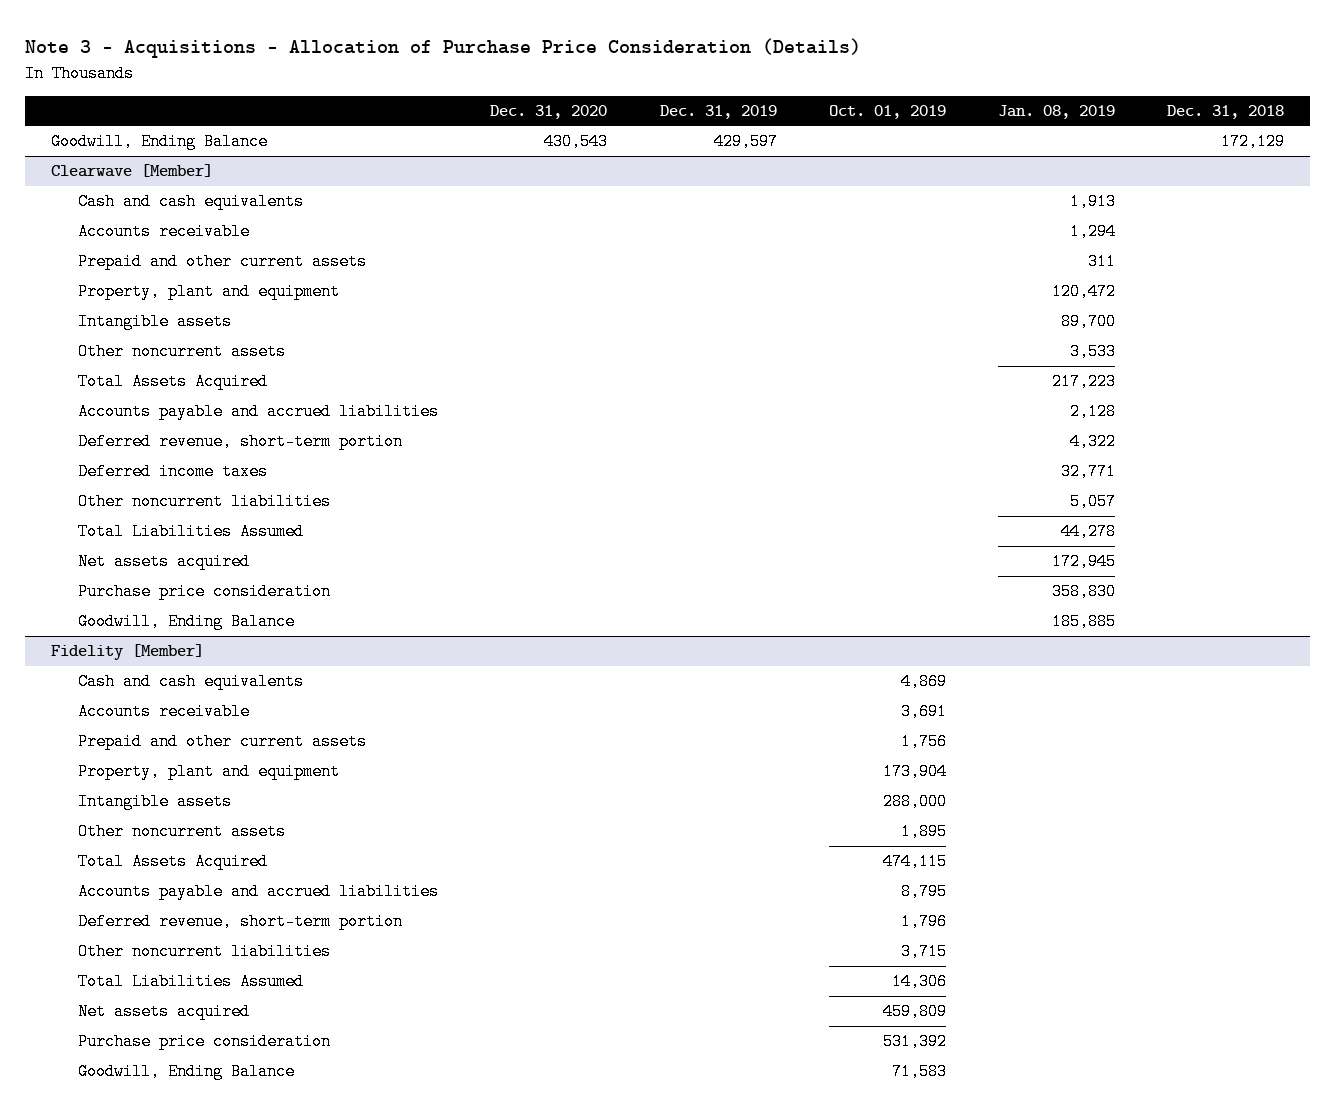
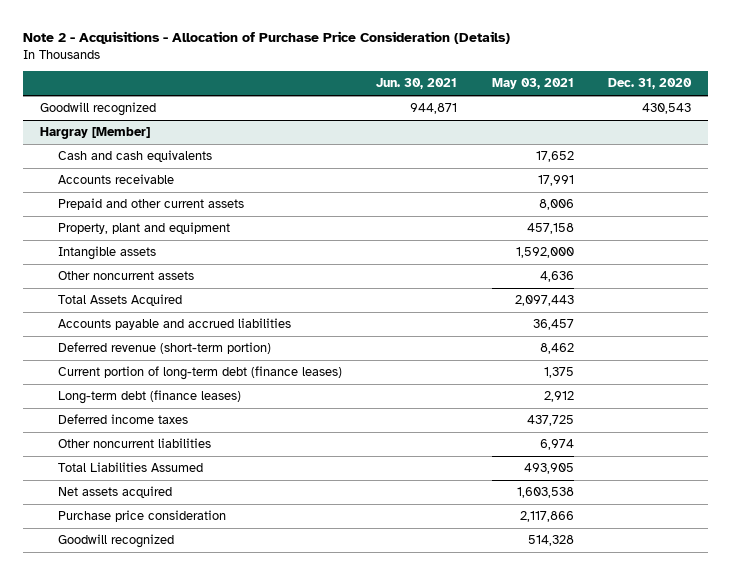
- Note 3 - Acquisitions - Allocation of Purchase Price Consideration (Details)
+ Note 2 - Acquisitions - Allocation of Purchase Price Consideration (Details)
- | Dec. 31, 2020 | Dec. 31, 2019 | Oct. 01, 2019 | Jan. 08, 2019 | Dec. 31, 2018
+ | Jun. 30, 2021 | May 03, 2021 | Dec. 31, 2020
- Goodwill, Ending Balance | 430,543 | 429,597 | | | 172,129
- Clearwave [Member]
- Cash and cash equivalents | | | | 1,913 |
- Accounts receivable | | | | 1,294 |
- Prepaid and other current assets | | | | 311 |
- Property, plant and equipment | | | | 120,472 |
- Intangible assets | | | | 89,700 |
- Other noncurrent assets | | | | 3,533 |
- Total Assets Acquired | | | | 217,223 |
- Accounts payable and accrued liabilities | | | | 2,128 |
- Deferred revenue, short-term portion | | | | 4,322 |
- Deferred income taxes | | | | 32,771 |
- Other noncurrent liabilities | | | | 5,057 |
- Total Liabilities Assumed | | | | 44,278 |
- Net assets acquired | | | | 172,945 |
- Purchase price consideration | | | | 358,830 |
- Goodwill, Ending Balance | | | | 185,885 |
- Fidelity [Member]
- Cash and cash equivalents | | | 4,869 | |
- Accounts receivable | | | 3,691 | |
- Prepaid and other current assets | | | 1,756 | |
- Property, plant and equipment | | | 173,904 | |
- Intangible assets | | | 288,000 | |
- Other noncurrent assets | | | 1,895 | |
- Total Assets Acquired | | | 474,115 | |
- Accounts payable and accrued liabilities | | | 8,795 | |
- Deferred revenue, short-term portion | | | 1,796 | |
- Other noncurrent liabilities | | | 3,715 | |
- Total Liabilities Assumed | | | 14,306 | |
- Net assets acquired | | | 459,809 | |
- Purchase price consideration | | | 531,392 | |
- Goodwill, Ending Balance | | | 71,583 | |
+ Goodwill recognized | 944,871 | | 430,543
+ Hargray [Member]
+ Cash and cash equivalents | | 17,652 |
+ Accounts receivable | | 17,991 |
+ Prepaid and other current assets | | 8,006 |
+ Property, plant and equipment | | 457,158 |
+ Intangible assets | | 1,592,000 |
+ Other noncurrent assets | | 4,636 |
+ Total Assets Acquired | | 2,097,443 |
+ Accounts payable and accrued liabilities | | 36,457 |
+ Deferred revenue (short-term portion) | | 8,462 |
+ Current portion of long-term debt (finance leases) | | 1,375 |
+ Long-term debt (finance leases) | | 2,912 |
+ Deferred income taxes | | 437,725 |
+ Other noncurrent liabilities | | 6,974 |
+ Total Liabilities Assumed | | 493,905 |
+ Net assets acquired | | 1,603,538 |
+ Purchase price consideration | | 2,117,866 |
+ Goodwill recognized | | 514,328 |

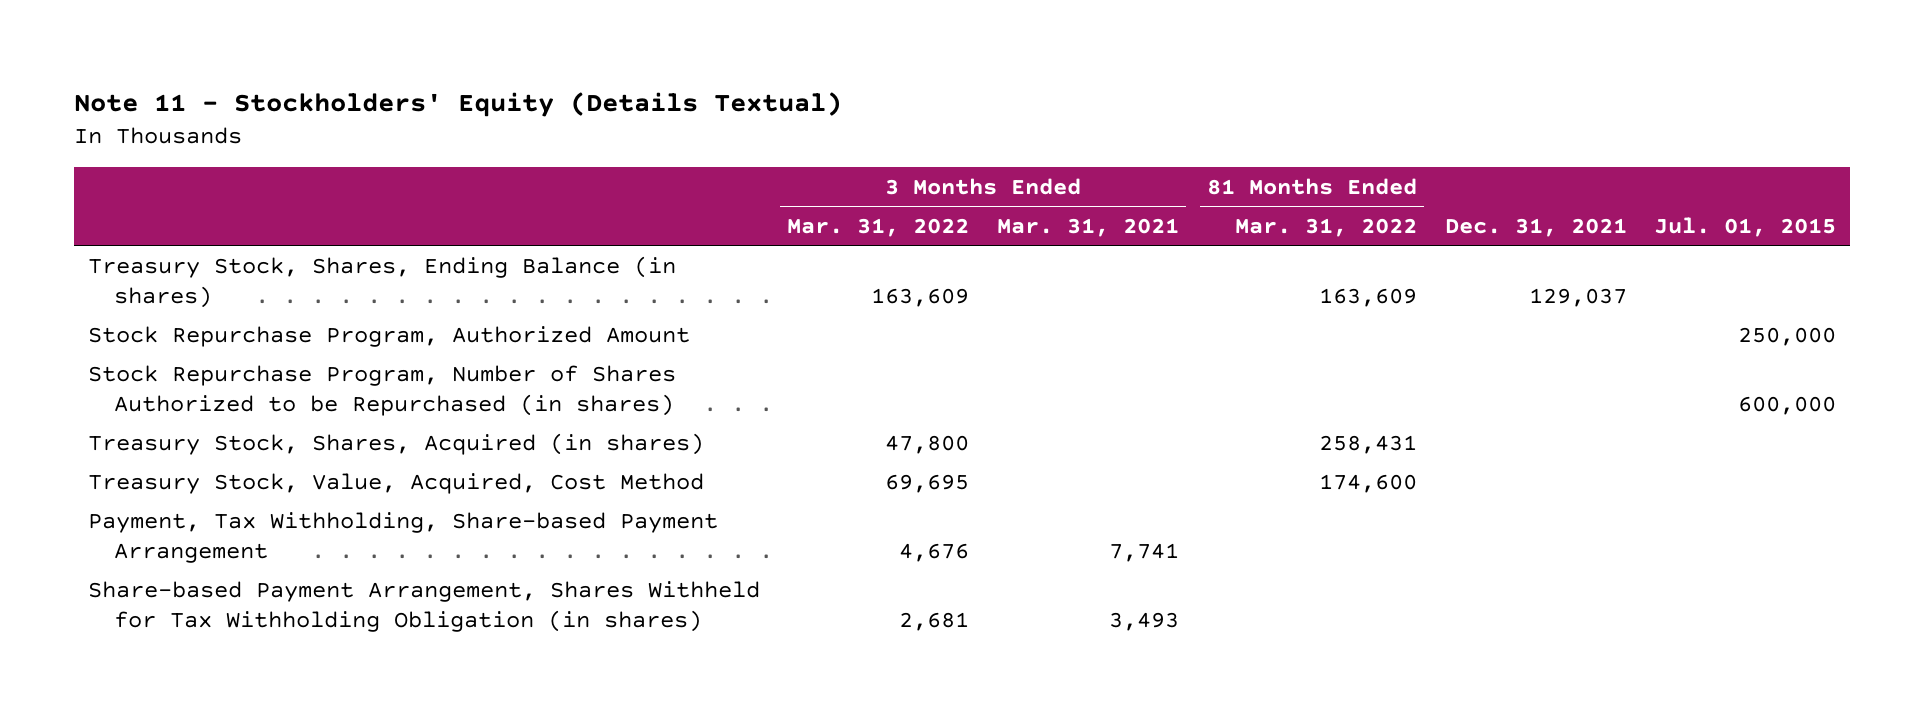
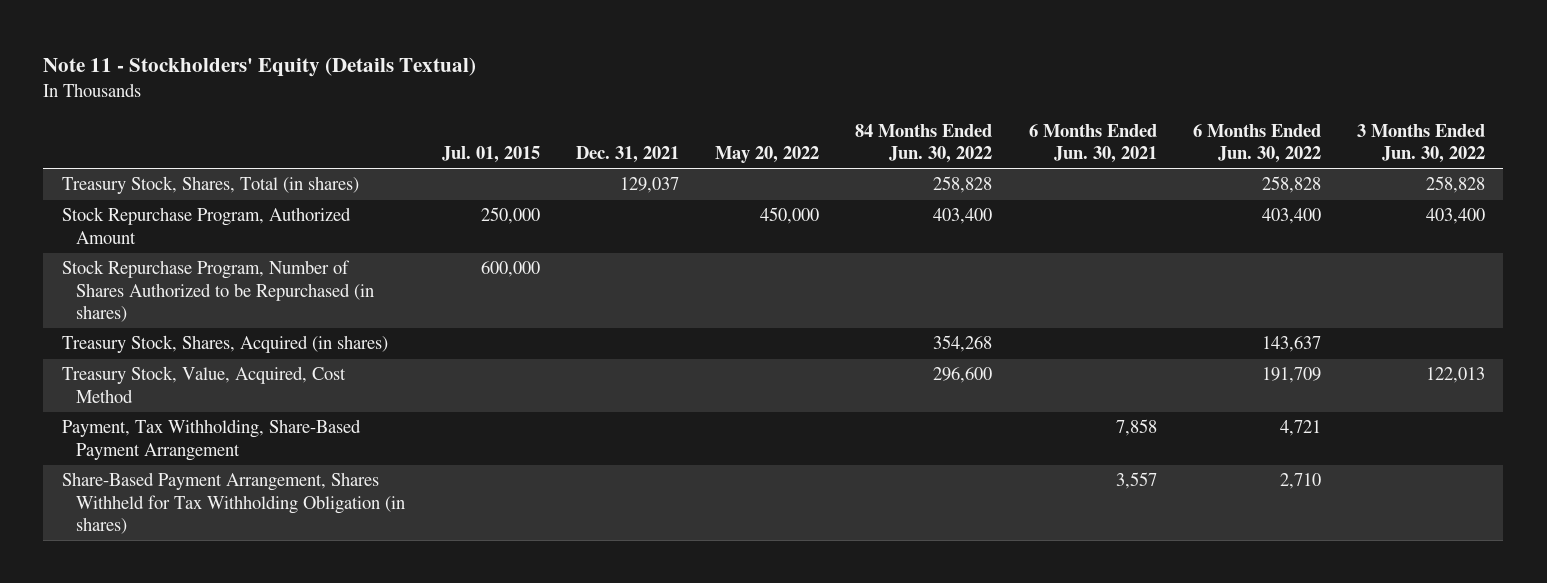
- | 3 Months Ended Mar. 31, 2022 | 3 Months Ended Mar. 31, 2021 | 81 Months Ended Mar. 31, 2022 | Dec. 31, 2021 | Jul. 01, 2015
+ | Jul. 01, 2015 | Dec. 31, 2021 | May 20, 2022 | 84 Months Ended Jun. 30, 2022 | 6 Months Ended Jun. 30, 2021 | 6 Months Ended Jun. 30, 2022 | 3 Months Ended Jun. 30, 2022
- Treasury Stock, Shares, Ending Balance (in shares) | 163,609 | | 163,609 | 129,037 |
+ Treasury Stock, Shares, Total (in shares) | | 129,037 | | 258,828 | | 258,828 | 258,828
- Payment, Tax Withholding, Share-based Payment Arrangement | 4,676 | 7,741 | | |
- Share-based Payment Arrangement, Shares Withheld for Tax Withholding Obligation (in shares) | 2,681 | 3,493 | | |
+ Payment, Tax Withholding, Share-Based Payment Arrangement | | | | | 7,858 | 4,721 |
+ Share-Based Payment Arrangement, Shares Withheld for Tax Withholding Obligation (in shares) | | | | | 3,557 | 2,710 |

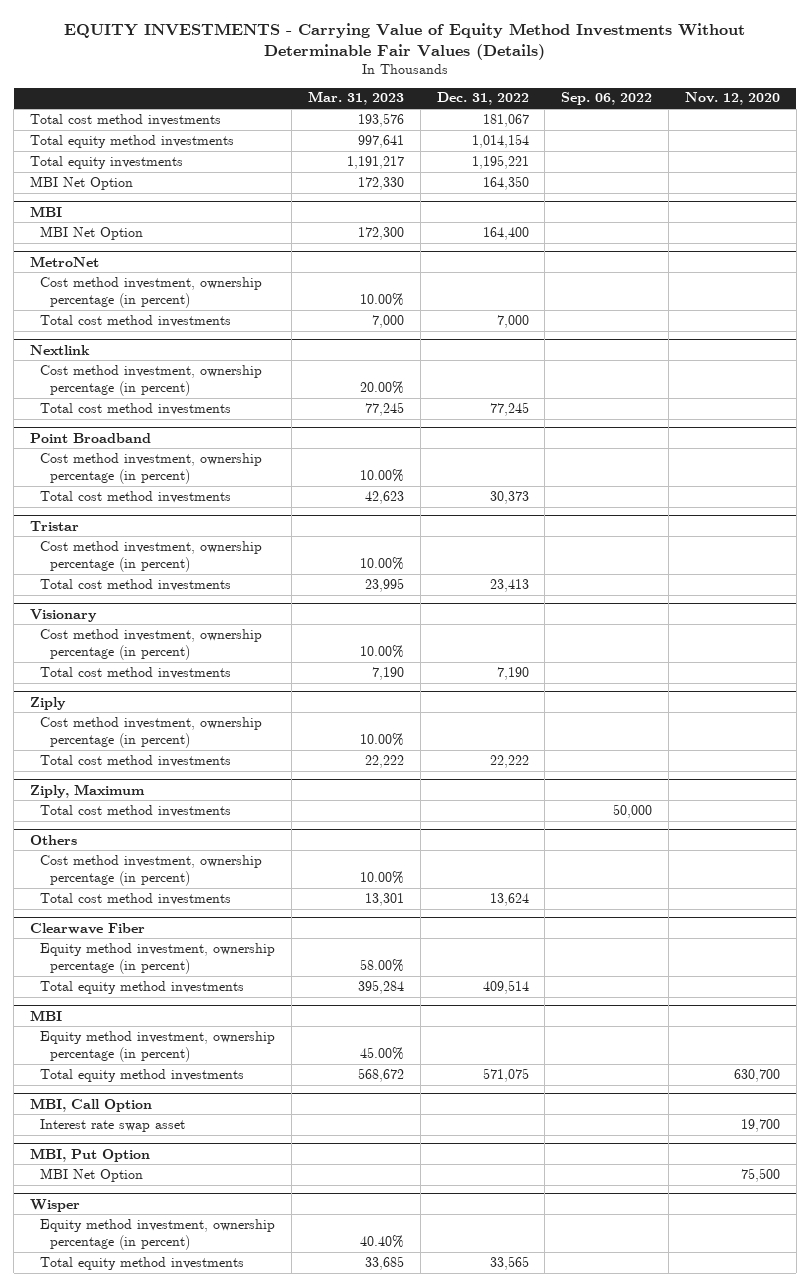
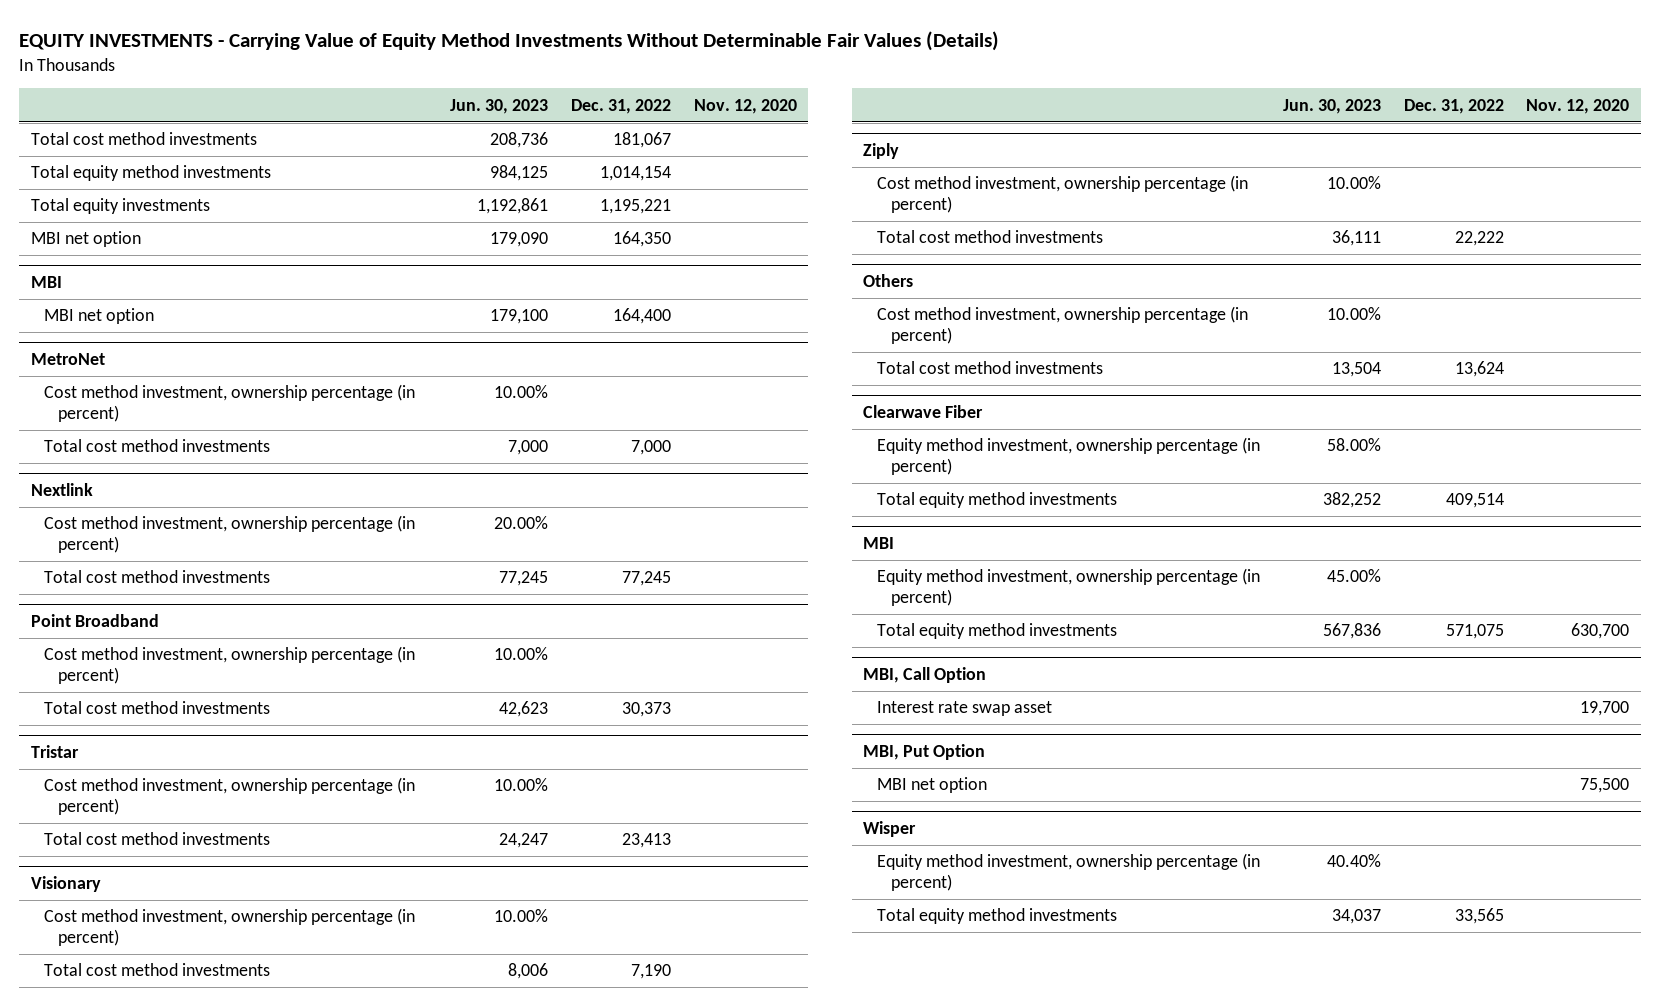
- | Mar. 31, 2023 | Dec. 31, 2022 | Sep. 06, 2022 | Nov. 12, 2020
+ | Jun. 30, 2023 | Dec. 31, 2022 | Nov. 12, 2020
- MBI Net Option | 172,330 | 164,350 | |
+ MBI net option | 179,090 | 164,350 |
@ MBI
- MBI Net Option | 172,300 | 164,400 | |
+ MBI net option | 179,100 | 164,400 |
- Ziply, Maximum
- Total cost method investments | | | 50,000 |
@ MBI, Put Option
- MBI Net Option | | | | 75,500
+ MBI net option | | | 75,500

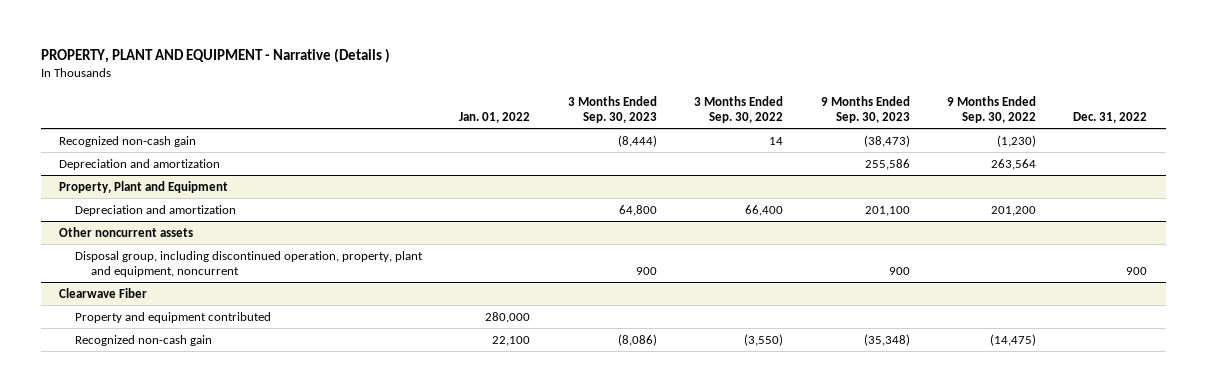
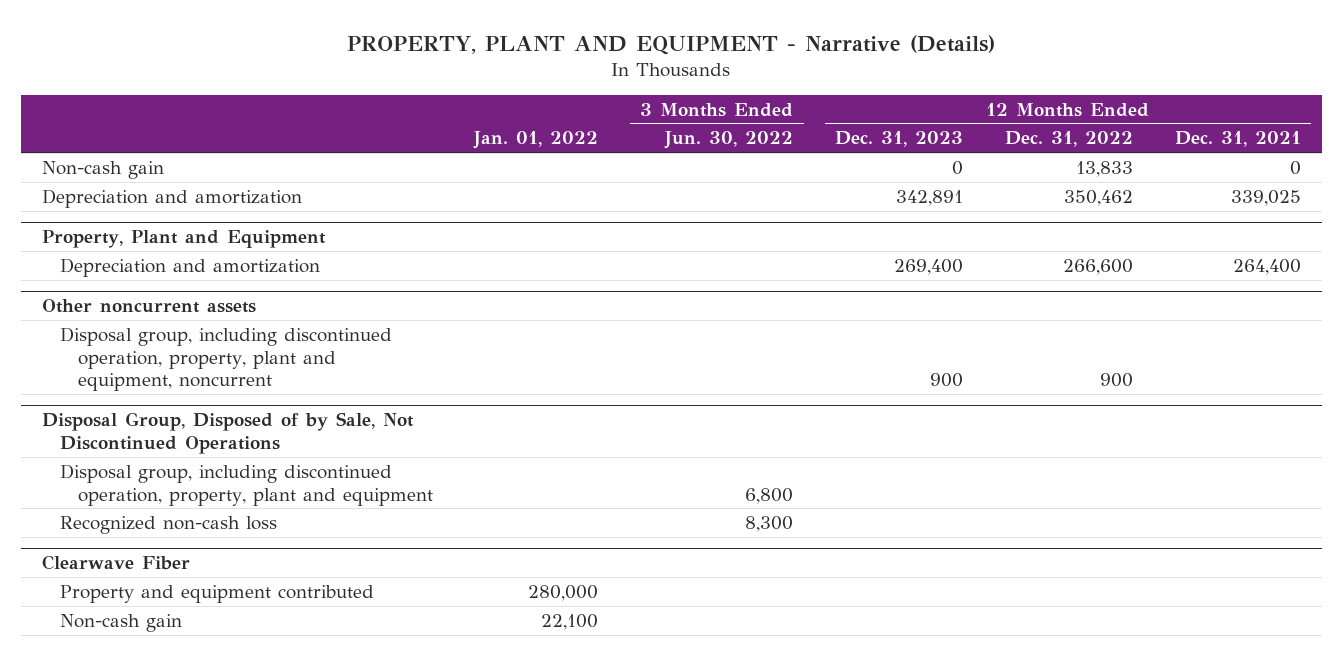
- PROPERTY, PLANT AND EQUIPMENT - Narrative (Details )
+ PROPERTY, PLANT AND EQUIPMENT - Narrative (Details)
- | Jan. 01, 2022 | 3 Months Ended Sep. 30, 2023 | 3 Months Ended Sep. 30, 2022 | 9 Months Ended Sep. 30, 2023 | 9 Months Ended Sep. 30, 2022 | Dec. 31, 2022
+ | Jan. 01, 2022 | 3 Months Ended Jun. 30, 2022 | 12 Months Ended Dec. 31, 2023 | 12 Months Ended Dec. 31, 2022 | 12 Months Ended Dec. 31, 2021
- Recognized non-cash gain | | (8,444) | 14 | (38,473) | (1,230) |
+ Non-cash gain | | | 0 | 13,833 | 0
+ Disposal Group, Disposed of by Sale, Not Discontinued Operations
+ Disposal group, including discontinued operation, property, plant and equipment | | 6,800 | | |
+ Recognized non-cash loss | | 8,300 | | |
@ Clearwave Fiber
- Recognized non-cash gain | 22,100 | (8,086) | (3,550) | (35,348) | (14,475) |
+ Non-cash gain | 22,100 | | | |

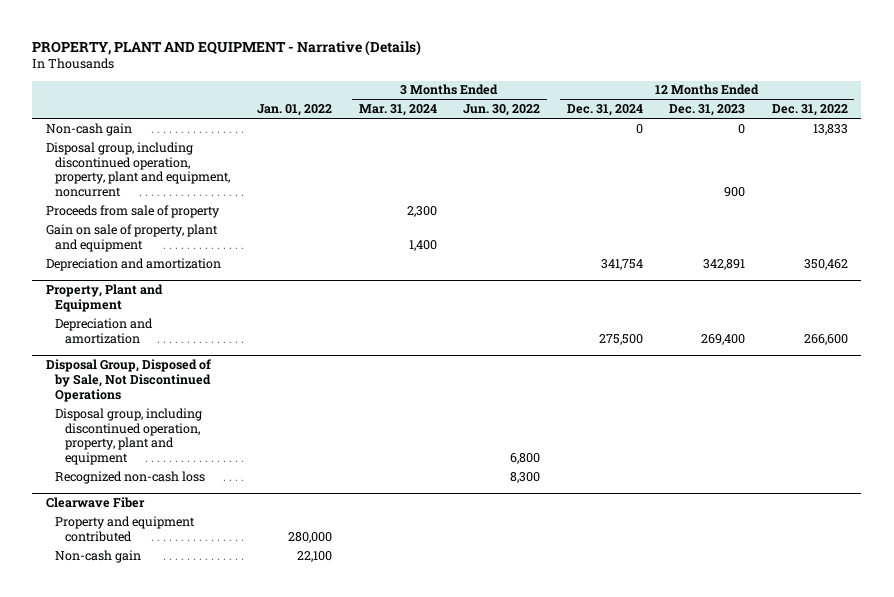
- | Jan. 01, 2022 | 3 Months Ended Jun. 30, 2022 | 12 Months Ended Dec. 31, 2023 | 12 Months Ended Dec. 31, 2022 | 12 Months Ended Dec. 31, 2021
+ | Jan. 01, 2022 | 3 Months Ended Mar. 31, 2024 | 3 Months Ended Jun. 30, 2022 | 12 Months Ended Dec. 31, 2024 | 12 Months Ended Dec. 31, 2023 | 12 Months Ended Dec. 31, 2022
+ Disposal group, including discontinued operation, property, plant and equipment, noncurrent | | | | | 900 |
+ Proceeds from sale of property | | 2,300 | | | |
+ Gain on sale of property, plant and equipment | | 1,400 | | | |
- Other noncurrent assets
- Disposal group, including discontinued operation, property, plant and equipment, noncurrent | | | 900 | 900 |

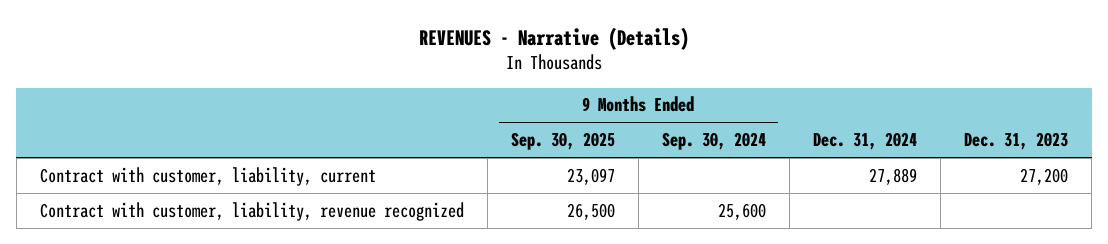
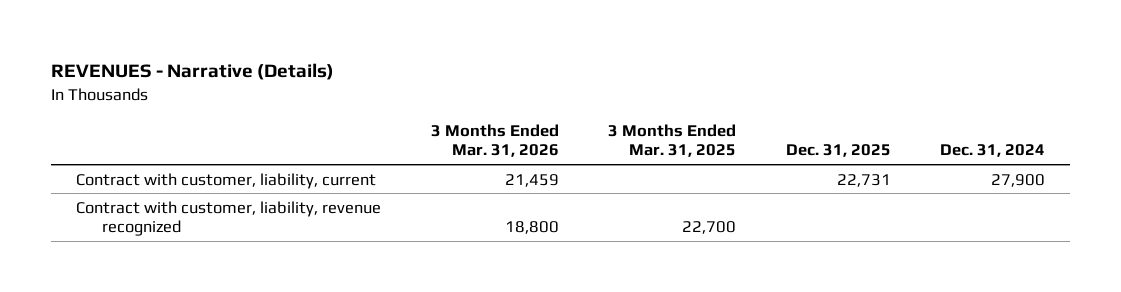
- | 9 Months Ended Sep. 30, 2025 | 9 Months Ended Sep. 30, 2024 | Dec. 31, 2024 | Dec. 31, 2023
+ | 3 Months Ended Mar. 31, 2026 | 3 Months Ended Mar. 31, 2025 | Dec. 31, 2025 | Dec. 31, 2024
- Contract with customer, liability, current | 23,097 | | 27,889 | 27,200
+ Contract with customer, liability, current | 21,459 | | 22,731 | 27,900

